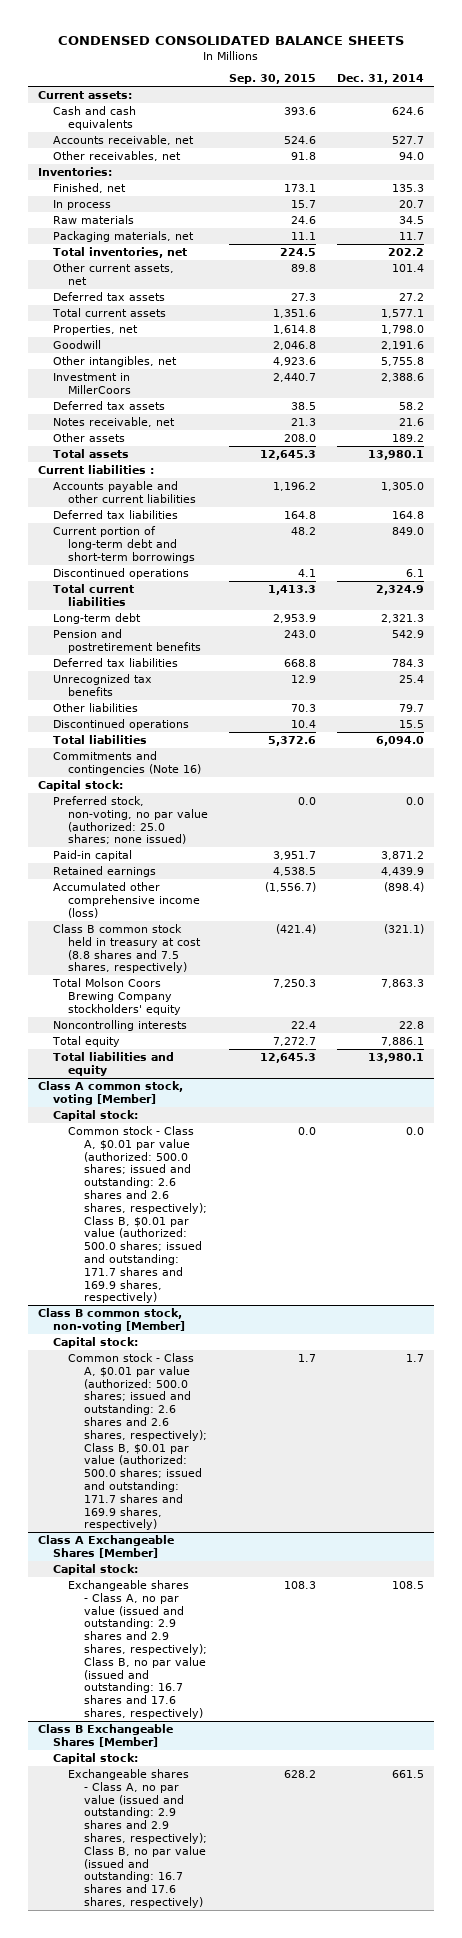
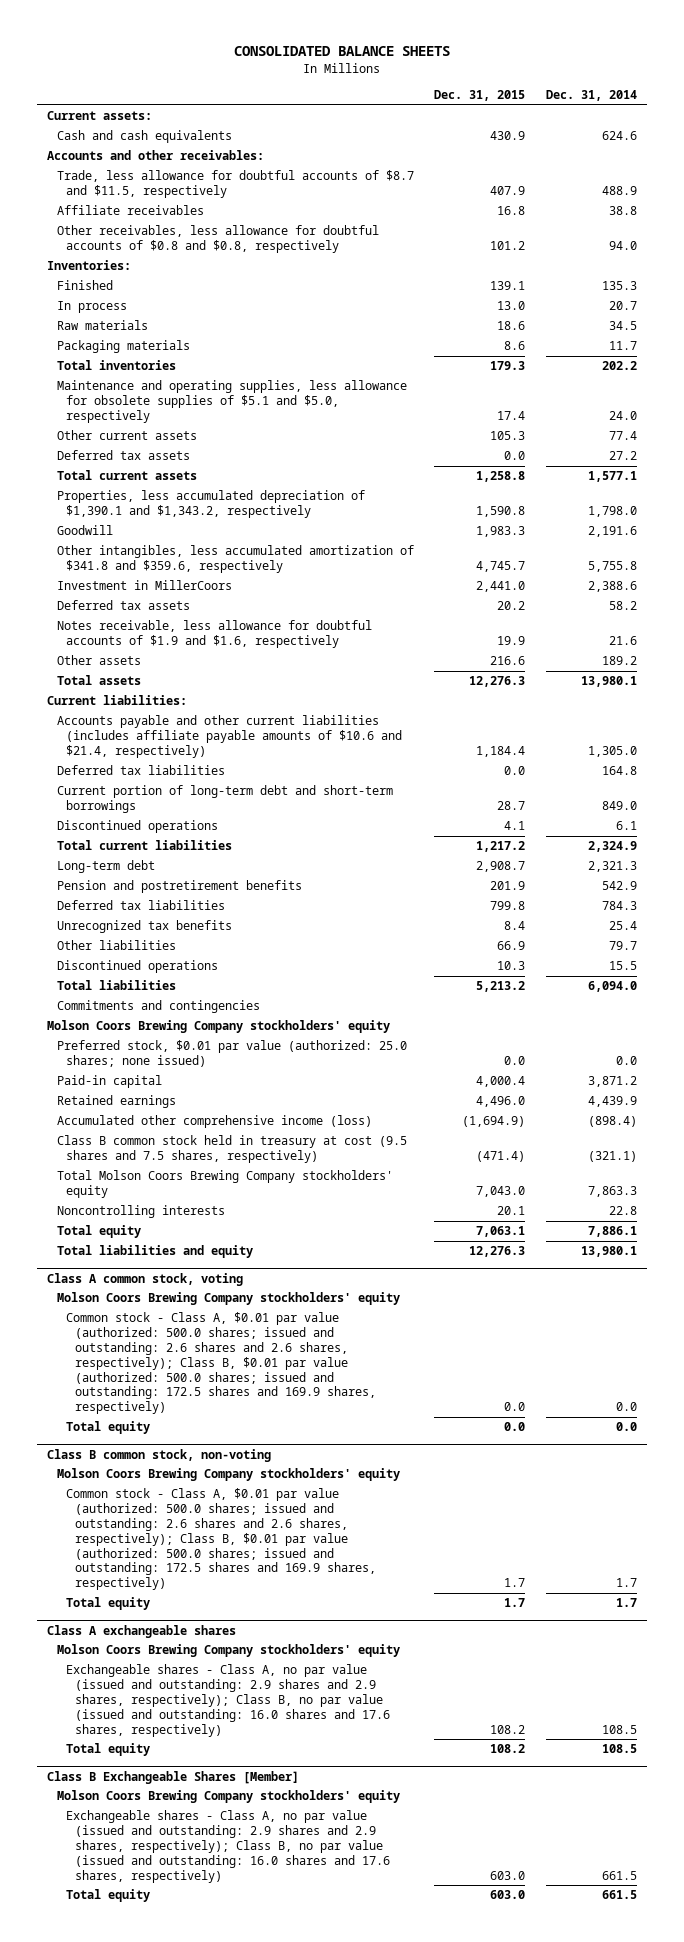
- CONDENSED CONSOLIDATED BALANCE SHEETS
+ CONSOLIDATED BALANCE SHEETS
- | Sep. 30, 2015 | Dec. 31, 2014
+ | Dec. 31, 2015 | Dec. 31, 2014
- Accounts receivable, net | 524.6 | 527.7
- Other receivables, net | 91.8 | 94.0
+ Accounts and other receivables:
+ Trade, less allowance for doubtful accounts of $8.7 and $11.5, respectively | 407.9 | 488.9
+ Affiliate receivables | 16.8 | 38.8
+ Other receivables, less allowance for doubtful accounts of $0.8 and $0.8, respectively | 101.2 | 94.0
- Finished, net | 173.1 | 135.3
+ Finished | 139.1 | 135.3
- Packaging materials, net | 11.1 | 11.7
- Total inventories, net | 224.5 | 202.2
- Other current assets, net | 89.8 | 101.4
+ Packaging materials | 8.6 | 11.7
+ Total inventories | 179.3 | 202.2
+ Maintenance and operating supplies, less allowance for obsolete supplies of $5.1 and $5.0, respectively | 17.4 | 24.0
+ Other current assets | 105.3 | 77.4
- Properties, net | 1,614.8 | 1,798.0
+ Properties, less accumulated depreciation of $1,390.1 and $1,343.2, respectively | 1,590.8 | 1,798.0
- Other intangibles, net | 4,923.6 | 5,755.8
+ Other intangibles, less accumulated amortization of $341.8 and $359.6, respectively | 4,745.7 | 5,755.8
- Notes receivable, net | 21.3 | 21.6
+ Notes receivable, less allowance for doubtful accounts of $1.9 and $1.6, respectively | 19.9 | 21.6
- Current liabilities :
- Accounts payable and other current liabilities | 1,196.2 | 1,305.0
+ Current liabilities:
+ Accounts payable and other current liabilities (includes affiliate payable amounts of $10.6 and $21.4, respectively) | 1,184.4 | 1,305.0
- Commitments and contingencies (Note 16)
- Capital stock:
- Preferred stock, non-voting, no par value (authorized: 25.0 shares; none issued) | 0.0 | 0.0
+ Commitments and contingencies
+ Molson Coors Brewing Company stockholders' equity
+ Preferred stock, $0.01 par value (authorized: 25.0 shares; none issued) | 0.0 | 0.0
- Class B common stock held in treasury at cost (8.8 shares and 7.5 shares, respectively) | (421.4) | (321.1)
+ Class B common stock held in treasury at cost (9.5 shares and 7.5 shares, respectively) | (471.4) | (321.1)
- Class A common stock, voting [Member]
- Capital stock:
- Common stock - Class A, $0.01 par value (authorized: 500.0 shares; issued and outstanding: 2.6 shares and 2.6 shares, respectively); Class B, $0.01 par value (authorized: 500.0 shares; issued and outstanding: 171.7 shares and 169.9 shares, respectively) | 0.0 | 0.0
- Class B common stock, non-voting [Member]
- Capital stock:
- Common stock - Class A, $0.01 par value (authorized: 500.0 shares; issued and outstanding: 2.6 shares and 2.6 shares, respectively); Class B, $0.01 par value (authorized: 500.0 shares; issued and outstanding: 171.7 shares and 169.9 shares, respectively) | 1.7 | 1.7
- Class A Exchangeable Shares [Member]
- Capital stock:
- Exchangeable shares - Class A, no par value (issued and outstanding: 2.9 shares and 2.9 shares, respectively); Class B, no par value (issued and outstanding: 16.7 shares and 17.6 shares, respectively) | 108.3 | 108.5
+ Class A common stock, voting
+ Molson Coors Brewing Company stockholders' equity
+ Common stock - Class A, $0.01 par value (authorized: 500.0 shares; issued and outstanding: 2.6 shares and 2.6 shares, respectively); Class B, $0.01 par value (authorized: 500.0 shares; issued and outstanding: 172.5 shares and 169.9 shares, respectively) | 0.0 | 0.0
+ Total equity | 0.0 | 0.0
+ Class B common stock, non-voting
+ Molson Coors Brewing Company stockholders' equity
+ Common stock - Class A, $0.01 par value (authorized: 500.0 shares; issued and outstanding: 2.6 shares and 2.6 shares, respectively); Class B, $0.01 par value (authorized: 500.0 shares; issued and outstanding: 172.5 shares and 169.9 shares, respectively) | 1.7 | 1.7
+ Total equity | 1.7 | 1.7
+ Class A exchangeable shares
+ Molson Coors Brewing Company stockholders' equity
+ Exchangeable shares - Class A, no par value (issued and outstanding: 2.9 shares and 2.9 shares, respectively); Class B, no par value (issued and outstanding: 16.0 shares and 17.6 shares, respectively) | 108.2 | 108.5
+ Total equity | 108.2 | 108.5
@ Class B Exchangeable Shares [Member]
- Capital stock:
- Exchangeable shares - Class A, no par value (issued and outstanding: 2.9 shares and 2.9 shares, respectively); Class B, no par value (issued and outstanding: 16.7 shares and 17.6 shares, respectively) | 628.2 | 661.5
+ Molson Coors Brewing Company stockholders' equity
+ Exchangeable shares - Class A, no par value (issued and outstanding: 2.9 shares and 2.9 shares, respectively); Class B, no par value (issued and outstanding: 16.0 shares and 17.6 shares, respectively) | 603.0 | 661.5
+ Total equity | 603.0 | 661.5

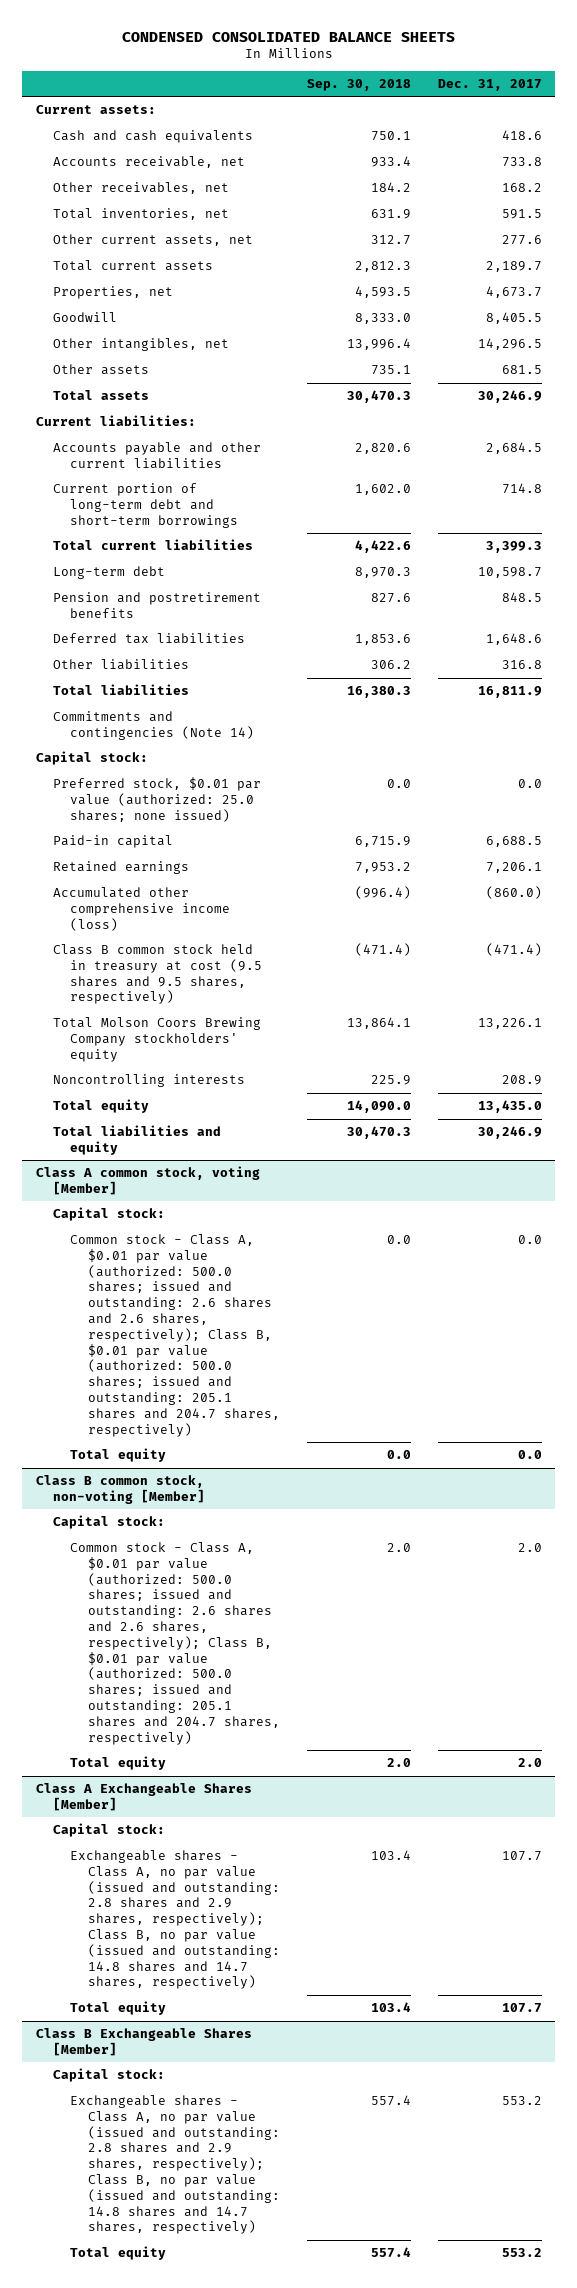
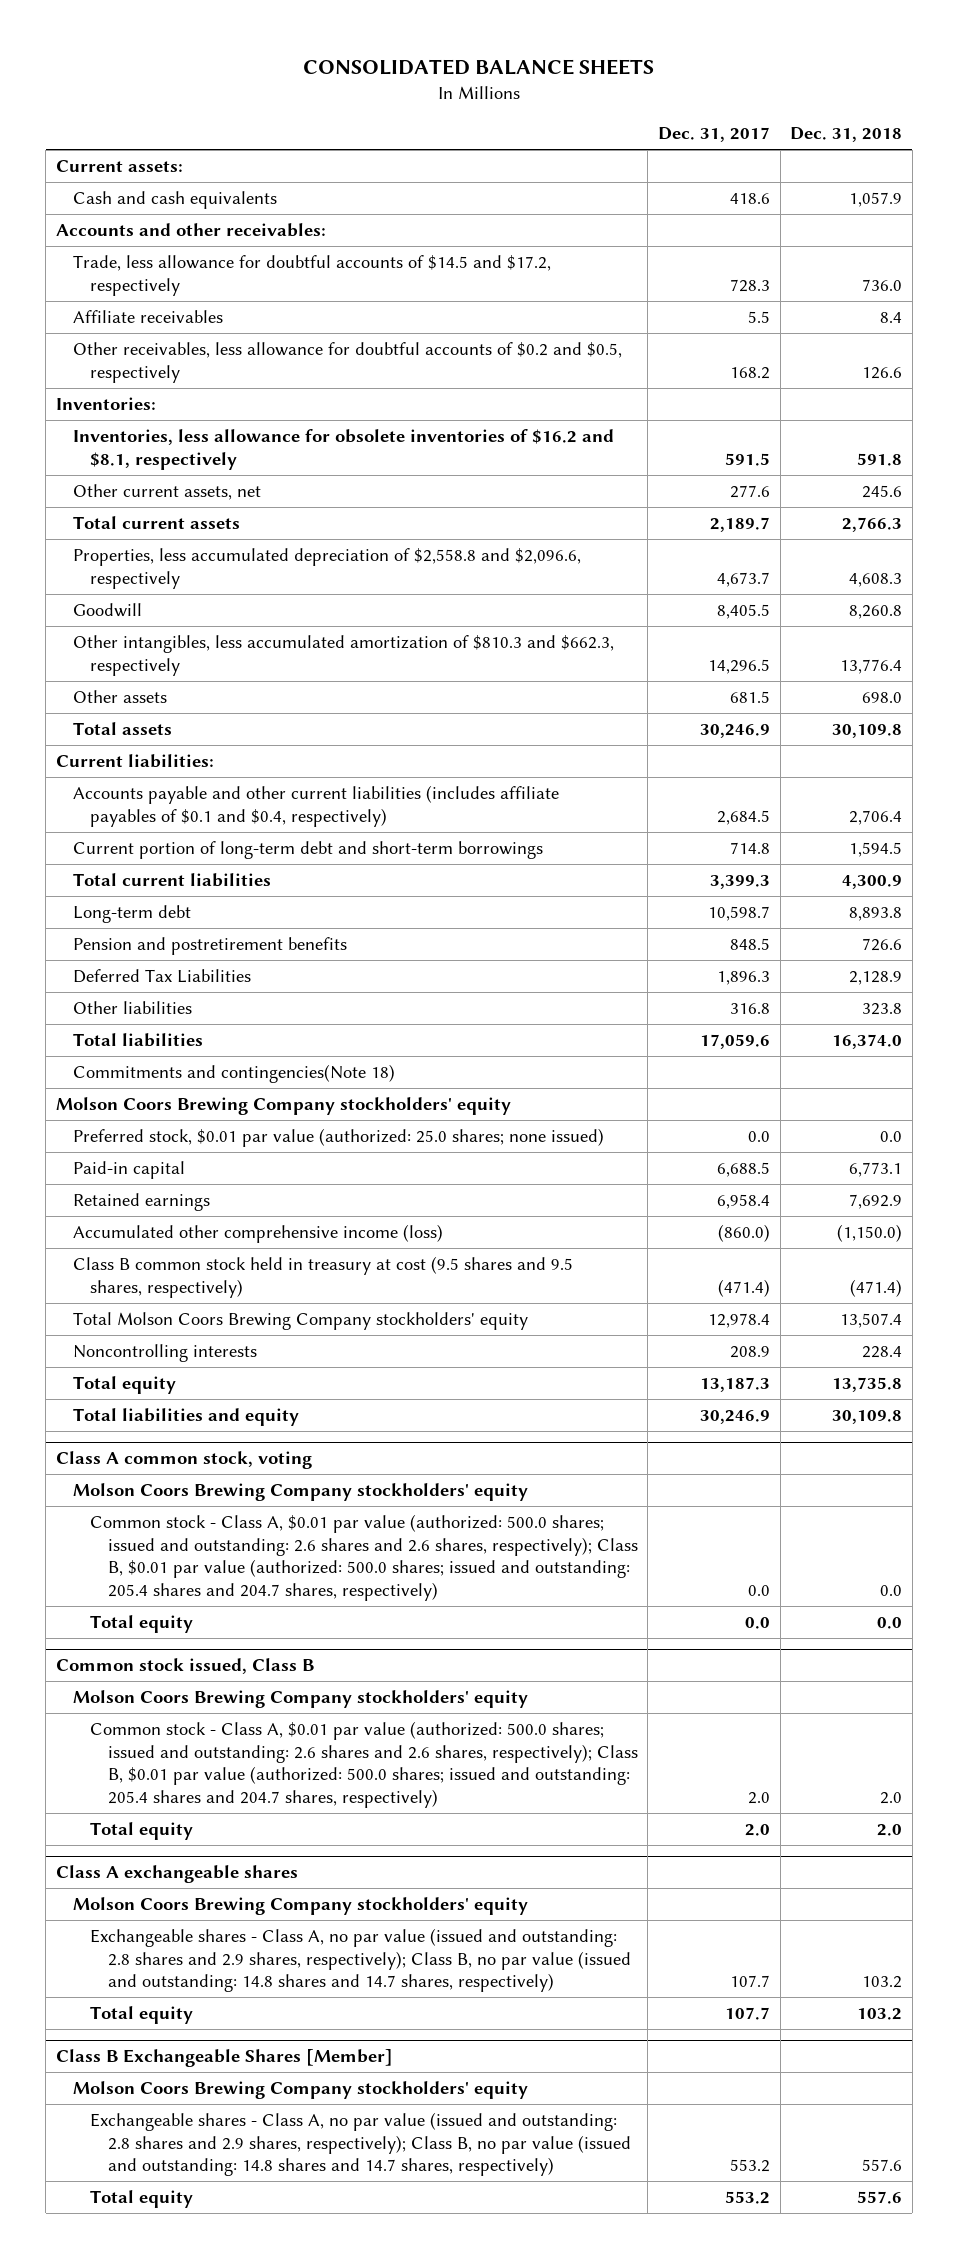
- CONDENSED CONSOLIDATED BALANCE SHEETS
+ CONSOLIDATED BALANCE SHEETS
- | Sep. 30, 2018 | Dec. 31, 2017
+ | Dec. 31, 2017 | Dec. 31, 2018
- Accounts receivable, net | 933.4 | 733.8
- Other receivables, net | 184.2 | 168.2
- Total inventories, net | 631.9 | 591.5
+ Accounts and other receivables:
+ Trade, less allowance for doubtful accounts of $14.5 and $17.2, respectively | 728.3 | 736.0
+ Affiliate receivables | 5.5 | 8.4
+ Other receivables, less allowance for doubtful accounts of $0.2 and $0.5, respectively | 168.2 | 126.6
+ Inventories:
+ Inventories, less allowance for obsolete inventories of $16.2 and $8.1, respectively | 591.5 | 591.8
- Properties, net | 4,593.5 | 4,673.7
+ Properties, less accumulated depreciation of $2,558.8 and $2,096.6, respectively | 4,673.7 | 4,608.3
- Other intangibles, net | 13,996.4 | 14,296.5
+ Other intangibles, less accumulated amortization of $810.3 and $662.3, respectively | 14,296.5 | 13,776.4
- Accounts payable and other current liabilities | 2,820.6 | 2,684.5
+ Accounts payable and other current liabilities (includes affiliate payables of $0.1 and $0.4, respectively) | 2,684.5 | 2,706.4
- Deferred tax liabilities | 1,853.6 | 1,648.6
+ Deferred Tax Liabilities | 1,896.3 | 2,128.9
- Total liabilities | 16,380.3 | 16,811.9
- Commitments and contingencies (Note 14)
- Capital stock:
+ Total liabilities | 17,059.6 | 16,374.0
+ Commitments and contingencies(Note 18)
+ Molson Coors Brewing Company stockholders' equity
- Retained earnings | 7,953.2 | 7,206.1
+ Retained earnings | 6,958.4 | 7,692.9
- Total Molson Coors Brewing Company stockholders' equity | 13,864.1 | 13,226.1
+ Total Molson Coors Brewing Company stockholders' equity | 12,978.4 | 13,507.4
- Total equity | 14,090.0 | 13,435.0
+ Total equity | 13,187.3 | 13,735.8
- Class A common stock, voting [Member]
- Capital stock:
- Common stock - Class A, $0.01 par value (authorized: 500.0 shares; issued and outstanding: 2.6 shares and 2.6 shares, respectively); Class B, $0.01 par value (authorized: 500.0 shares; issued and outstanding: 205.1 shares and 204.7 shares, respectively) | 0.0 | 0.0
+ Class A common stock, voting
+ Molson Coors Brewing Company stockholders' equity
+ Common stock - Class A, $0.01 par value (authorized: 500.0 shares; issued and outstanding: 2.6 shares and 2.6 shares, respectively); Class B, $0.01 par value (authorized: 500.0 shares; issued and outstanding: 205.4 shares and 204.7 shares, respectively) | 0.0 | 0.0
- Class B common stock, non-voting [Member]
- Capital stock:
- Common stock - Class A, $0.01 par value (authorized: 500.0 shares; issued and outstanding: 2.6 shares and 2.6 shares, respectively); Class B, $0.01 par value (authorized: 500.0 shares; issued and outstanding: 205.1 shares and 204.7 shares, respectively) | 2.0 | 2.0
+ Common stock issued, Class B
+ Molson Coors Brewing Company stockholders' equity
+ Common stock - Class A, $0.01 par value (authorized: 500.0 shares; issued and outstanding: 2.6 shares and 2.6 shares, respectively); Class B, $0.01 par value (authorized: 500.0 shares; issued and outstanding: 205.4 shares and 204.7 shares, respectively) | 2.0 | 2.0
- Class A Exchangeable Shares [Member]
- Capital stock:
+ Class A exchangeable shares
+ Molson Coors Brewing Company stockholders' equity
@ Class B Exchangeable Shares [Member]
- Capital stock:
+ Molson Coors Brewing Company stockholders' equity

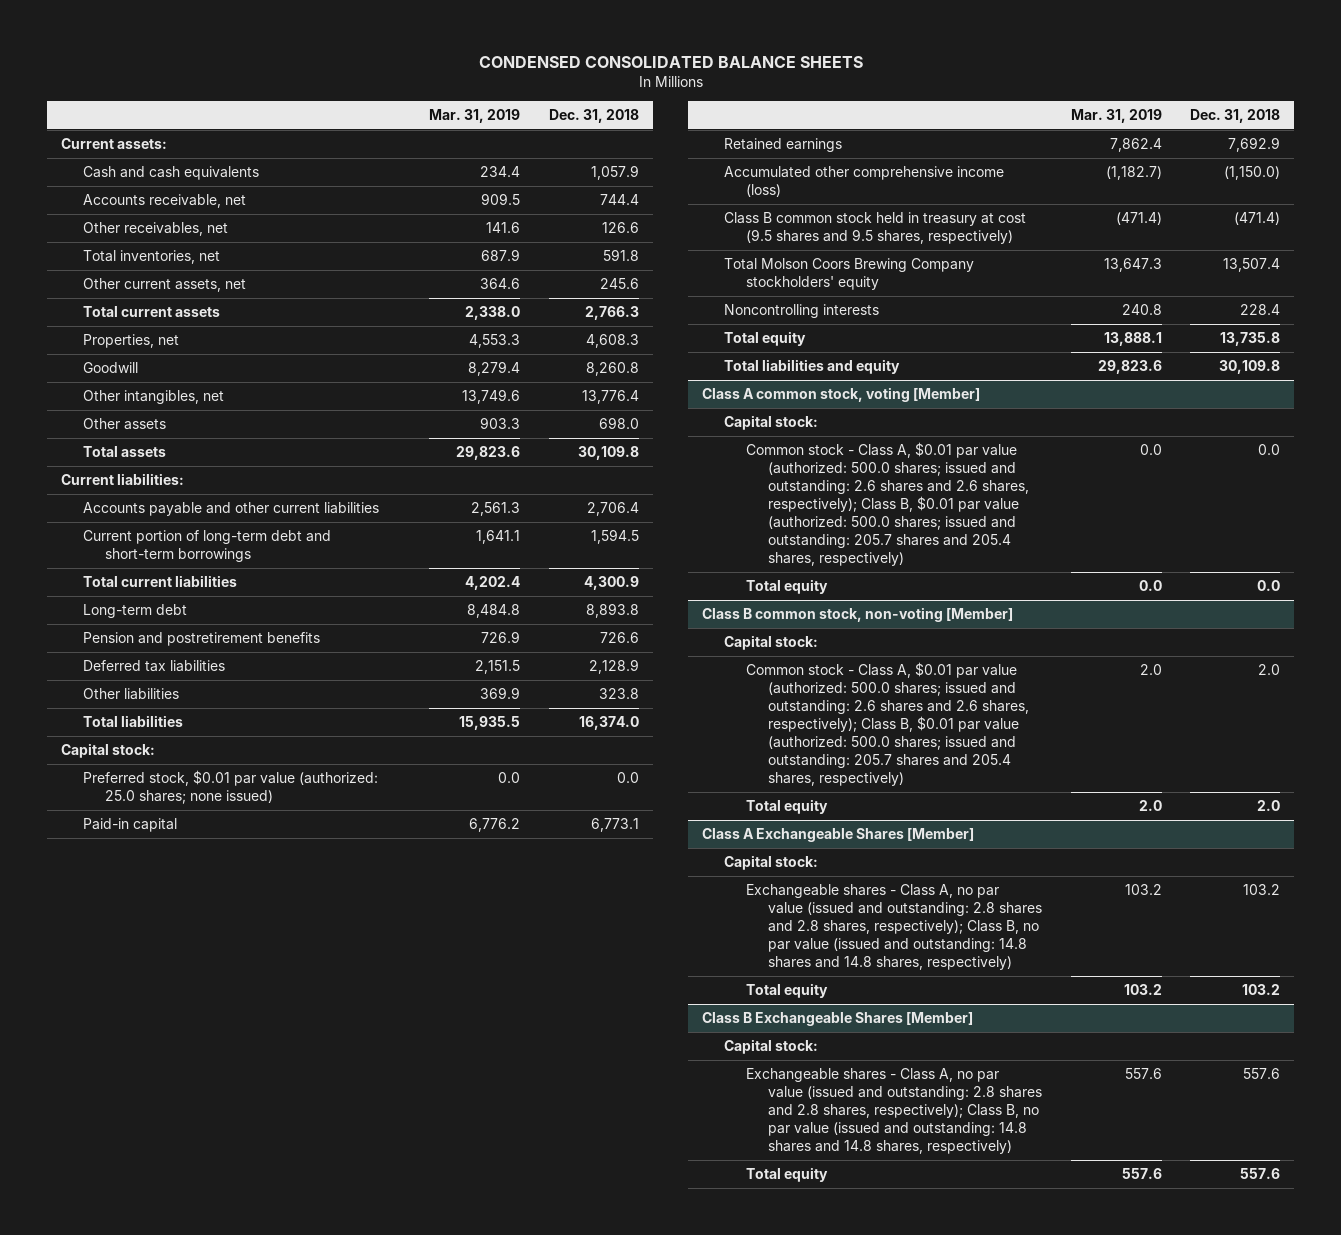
- CONSOLIDATED BALANCE SHEETS
+ CONDENSED CONSOLIDATED BALANCE SHEETS
- | Dec. 31, 2017 | Dec. 31, 2018
+ | Mar. 31, 2019 | Dec. 31, 2018
- Accounts and other receivables:
- Trade, less allowance for doubtful accounts of $14.5 and $17.2, respectively | 728.3 | 736.0
- Affiliate receivables | 5.5 | 8.4
- Other receivables, less allowance for doubtful accounts of $0.2 and $0.5, respectively | 168.2 | 126.6
- Inventories:
- Inventories, less allowance for obsolete inventories of $16.2 and $8.1, respectively | 591.5 | 591.8
+ Accounts receivable, net | 909.5 | 744.4
+ Other receivables, net | 141.6 | 126.6
+ Total inventories, net | 687.9 | 591.8
- Properties, less accumulated depreciation of $2,558.8 and $2,096.6, respectively | 4,673.7 | 4,608.3
+ Properties, net | 4,553.3 | 4,608.3
- Other intangibles, less accumulated amortization of $810.3 and $662.3, respectively | 14,296.5 | 13,776.4
+ Other intangibles, net | 13,749.6 | 13,776.4
- Accounts payable and other current liabilities (includes affiliate payables of $0.1 and $0.4, respectively) | 2,684.5 | 2,706.4
+ Accounts payable and other current liabilities | 2,561.3 | 2,706.4
- Deferred Tax Liabilities | 1,896.3 | 2,128.9
+ Deferred tax liabilities | 2,151.5 | 2,128.9
- Commitments and contingencies(Note 18)
- Molson Coors Brewing Company stockholders' equity
+ Capital stock:
- Class A common stock, voting
- Molson Coors Brewing Company stockholders' equity
- Common stock - Class A, $0.01 par value (authorized: 500.0 shares; issued and outstanding: 2.6 shares and 2.6 shares, respectively); Class B, $0.01 par value (authorized: 500.0 shares; issued and outstanding: 205.4 shares and 204.7 shares, respectively) | 0.0 | 0.0
+ Class A common stock, voting [Member]
+ Capital stock:
+ Common stock - Class A, $0.01 par value (authorized: 500.0 shares; issued and outstanding: 2.6 shares and 2.6 shares, respectively); Class B, $0.01 par value (authorized: 500.0 shares; issued and outstanding: 205.7 shares and 205.4 shares, respectively) | 0.0 | 0.0
- Common stock issued, Class B
- Molson Coors Brewing Company stockholders' equity
- Common stock - Class A, $0.01 par value (authorized: 500.0 shares; issued and outstanding: 2.6 shares and 2.6 shares, respectively); Class B, $0.01 par value (authorized: 500.0 shares; issued and outstanding: 205.4 shares and 204.7 shares, respectively) | 2.0 | 2.0
+ Class B common stock, non-voting [Member]
+ Capital stock:
+ Common stock - Class A, $0.01 par value (authorized: 500.0 shares; issued and outstanding: 2.6 shares and 2.6 shares, respectively); Class B, $0.01 par value (authorized: 500.0 shares; issued and outstanding: 205.7 shares and 205.4 shares, respectively) | 2.0 | 2.0
- Class A exchangeable shares
- Molson Coors Brewing Company stockholders' equity
- Exchangeable shares - Class A, no par value (issued and outstanding: 2.8 shares and 2.9 shares, respectively); Class B, no par value (issued and outstanding: 14.8 shares and 14.7 shares, respectively) | 107.7 | 103.2
+ Class A Exchangeable Shares [Member]
+ Capital stock:
+ Exchangeable shares - Class A, no par value (issued and outstanding: 2.8 shares and 2.8 shares, respectively); Class B, no par value (issued and outstanding: 14.8 shares and 14.8 shares, respectively) | 103.2 | 103.2
@ Class B Exchangeable Shares [Member]
- Molson Coors Brewing Company stockholders' equity
- Exchangeable shares - Class A, no par value (issued and outstanding: 2.8 shares and 2.9 shares, respectively); Class B, no par value (issued and outstanding: 14.8 shares and 14.7 shares, respectively) | 553.2 | 557.6
+ Capital stock:
+ Exchangeable shares - Class A, no par value (issued and outstanding: 2.8 shares and 2.8 shares, respectively); Class B, no par value (issued and outstanding: 14.8 shares and 14.8 shares, respectively) | 557.6 | 557.6

